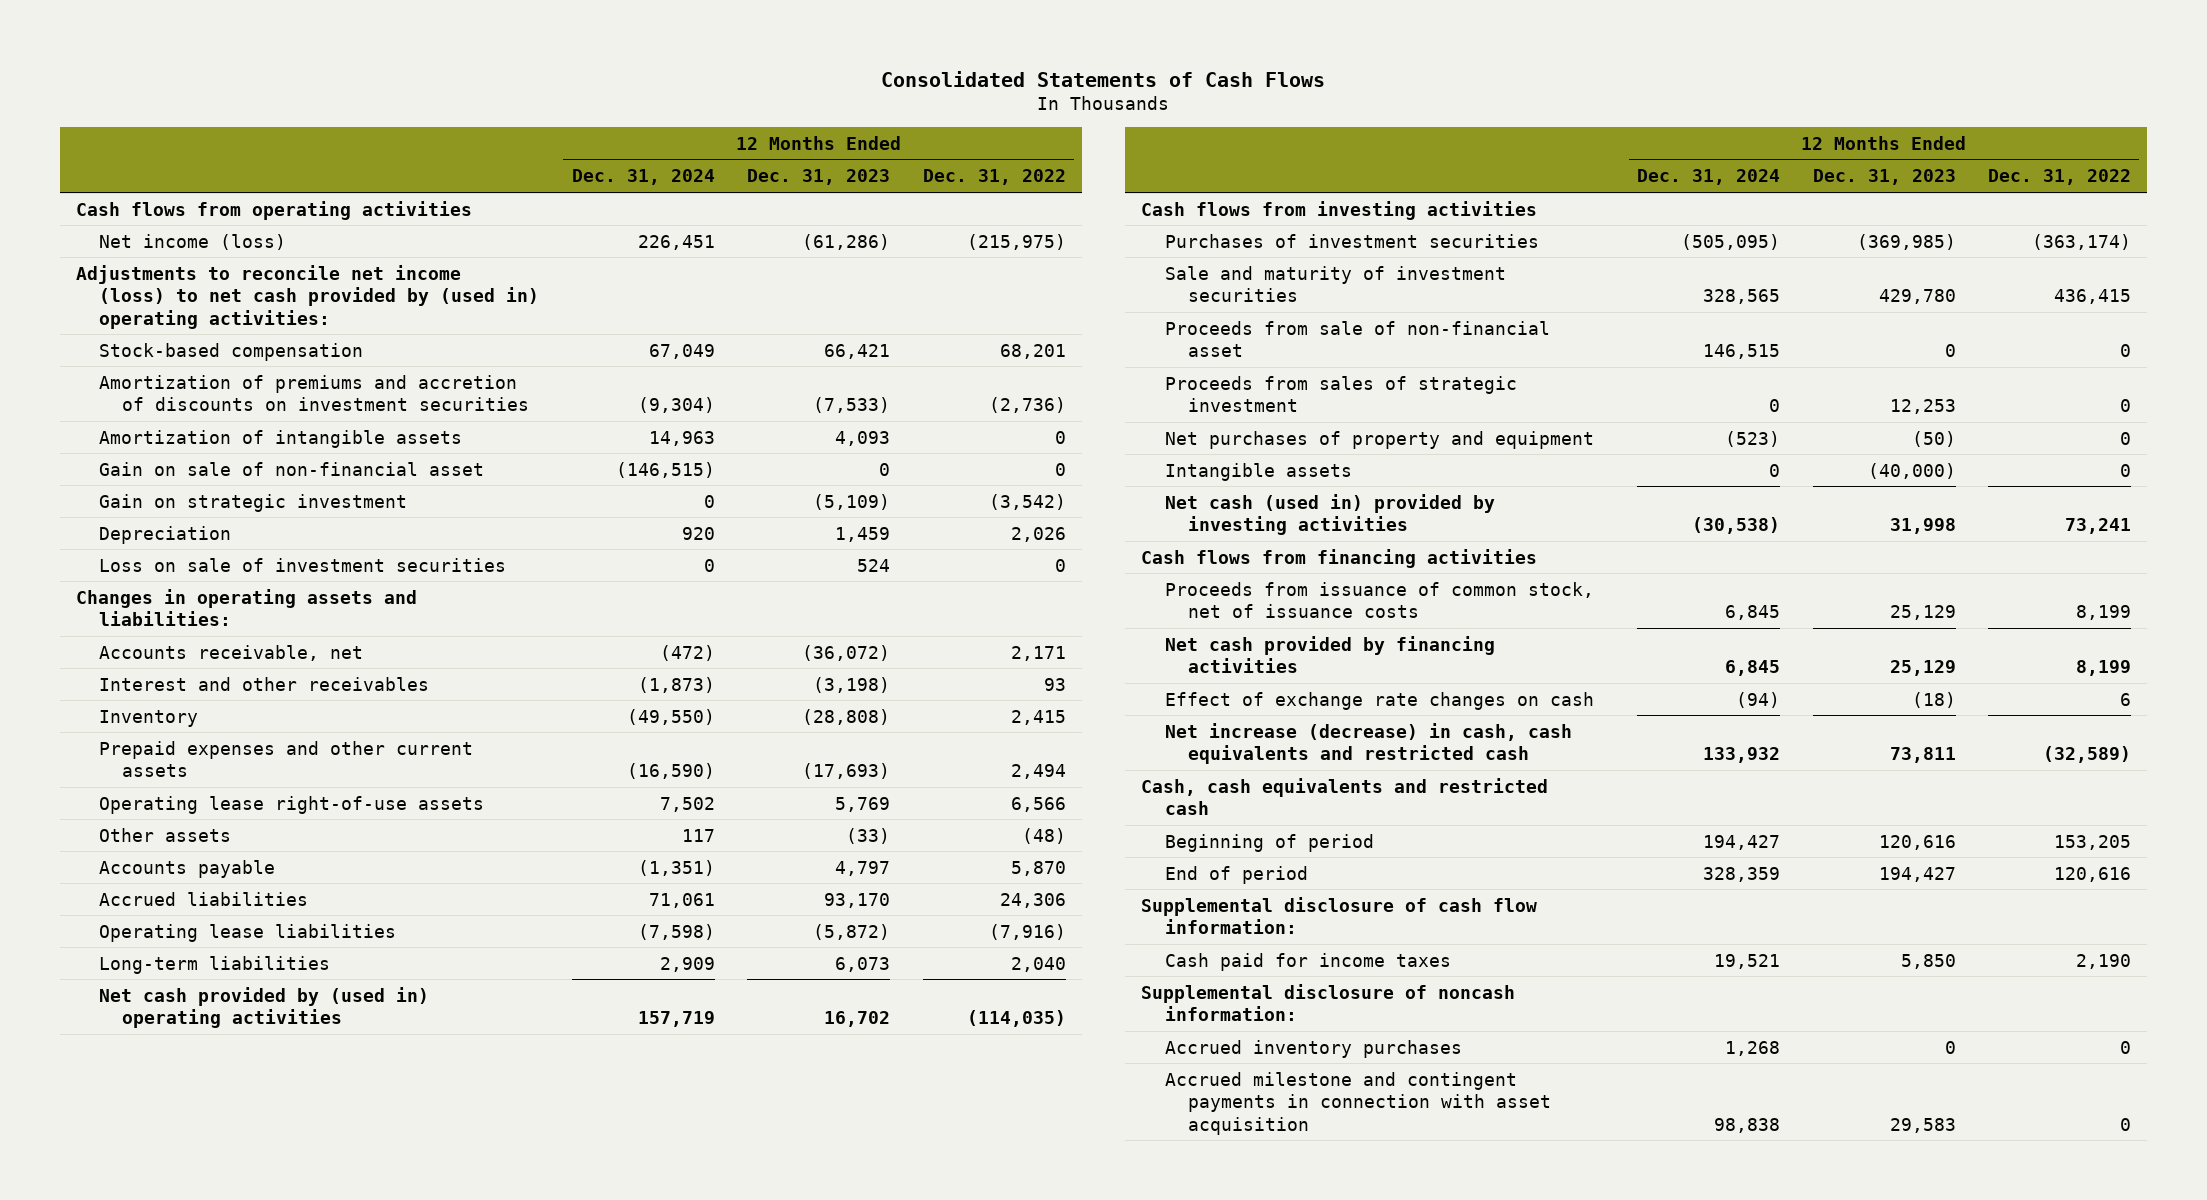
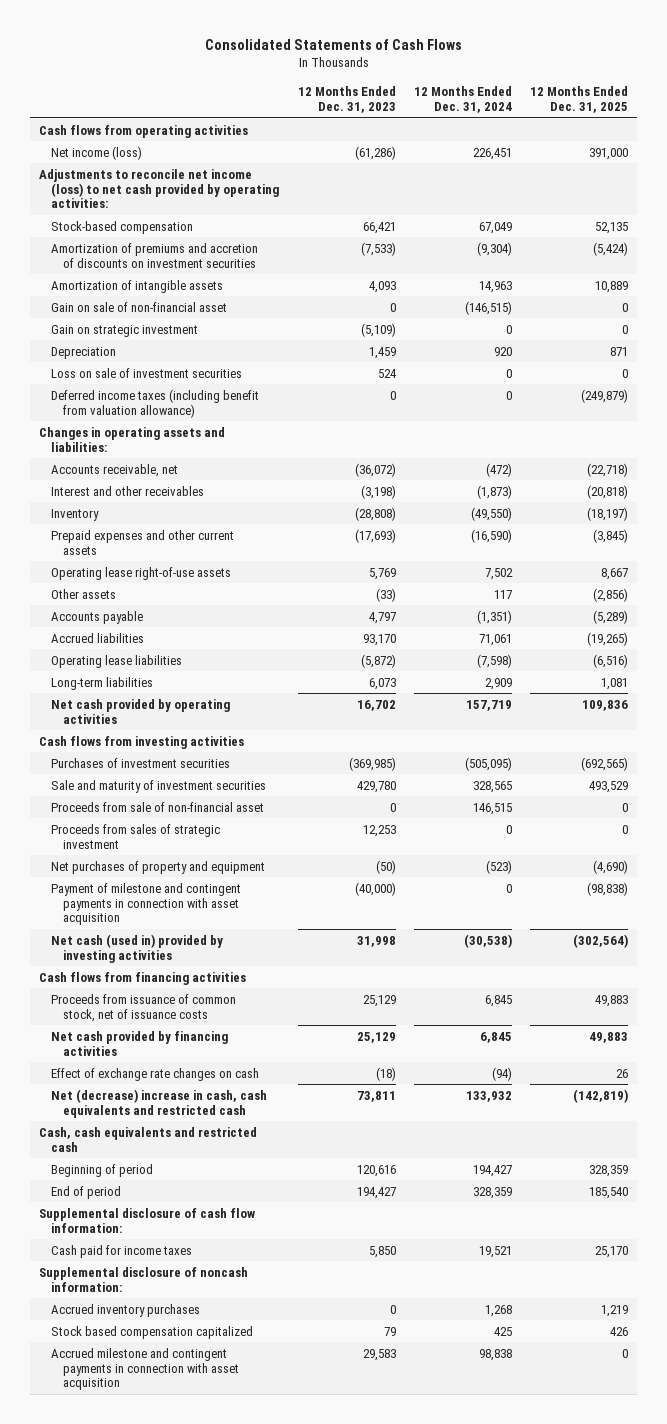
- | 12 Months Ended Dec. 31, 2024 | 12 Months Ended Dec. 31, 2023 | 12 Months Ended Dec. 31, 2022
+ | 12 Months Ended Dec. 31, 2023 | 12 Months Ended Dec. 31, 2024 | 12 Months Ended Dec. 31, 2025
- Adjustments to reconcile net income (loss) to net cash provided by (used in) operating activities:
+ Adjustments to reconcile net income (loss) to net cash provided by operating activities:
+ Deferred income taxes (including benefit from valuation allowance) | 0 | 0 | (249,879)
- Net cash provided by (used in) operating activities | 157,719 | 16,702 | (114,035)
+ Net cash provided by operating activities | 16,702 | 157,719 | 109,836
- Intangible assets | 0 | (40,000) | 0
+ Payment of milestone and contingent payments in connection with asset acquisition | (40,000) | 0 | (98,838)
- Net increase (decrease) in cash, cash equivalents and restricted cash | 133,932 | 73,811 | (32,589)
+ Net (decrease) increase in cash, cash equivalents and restricted cash | 73,811 | 133,932 | (142,819)
+ Stock based compensation capitalized | 79 | 425 | 426

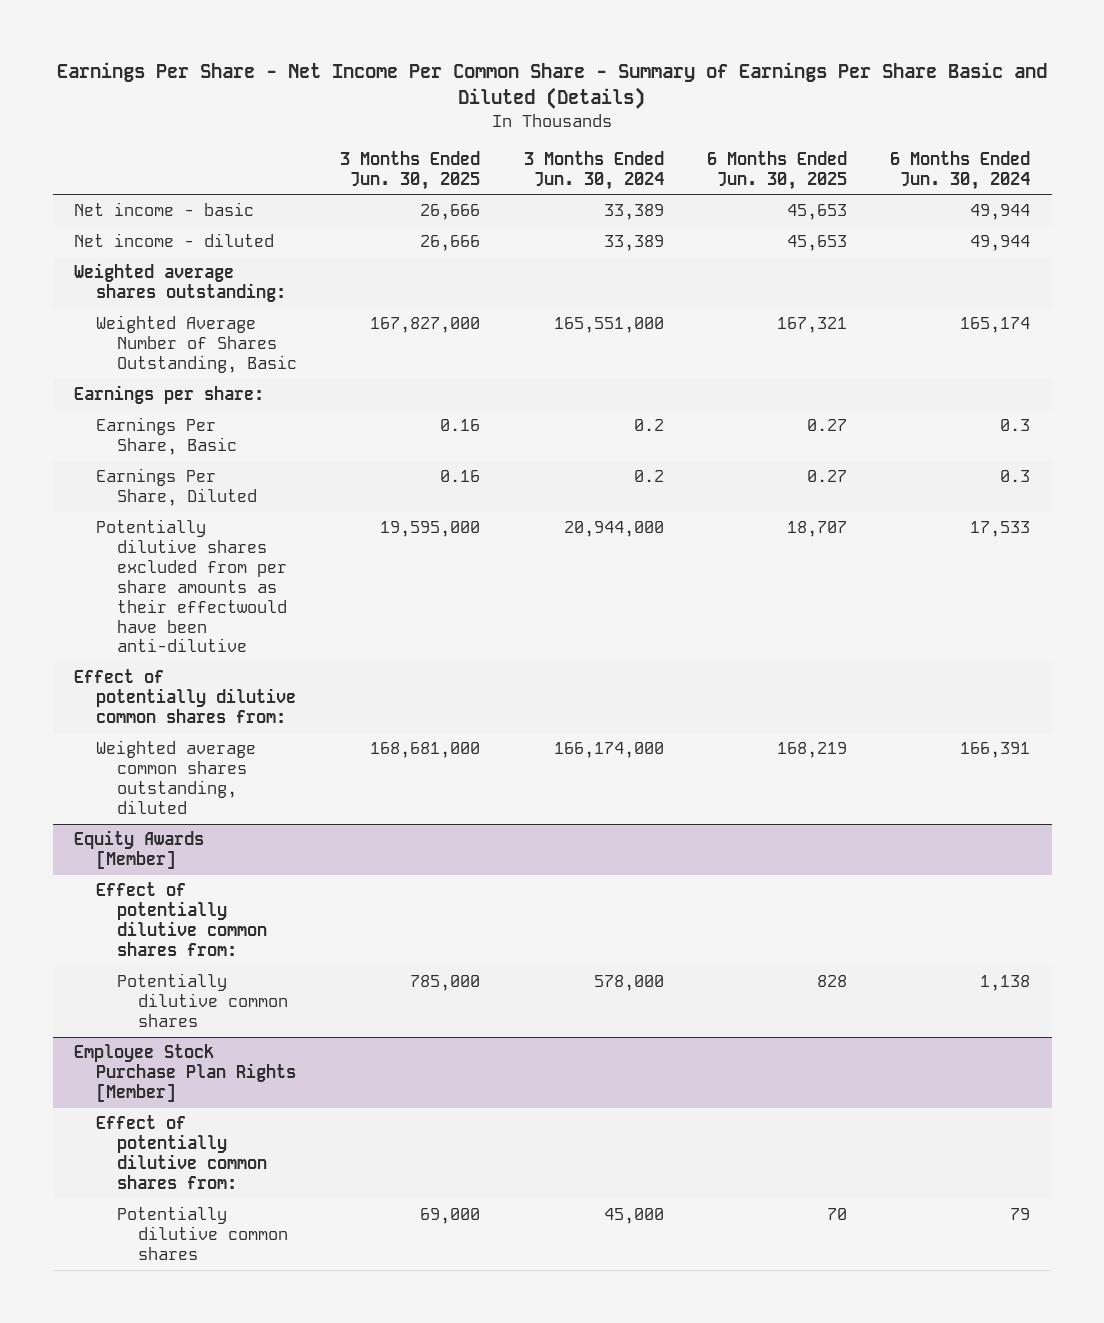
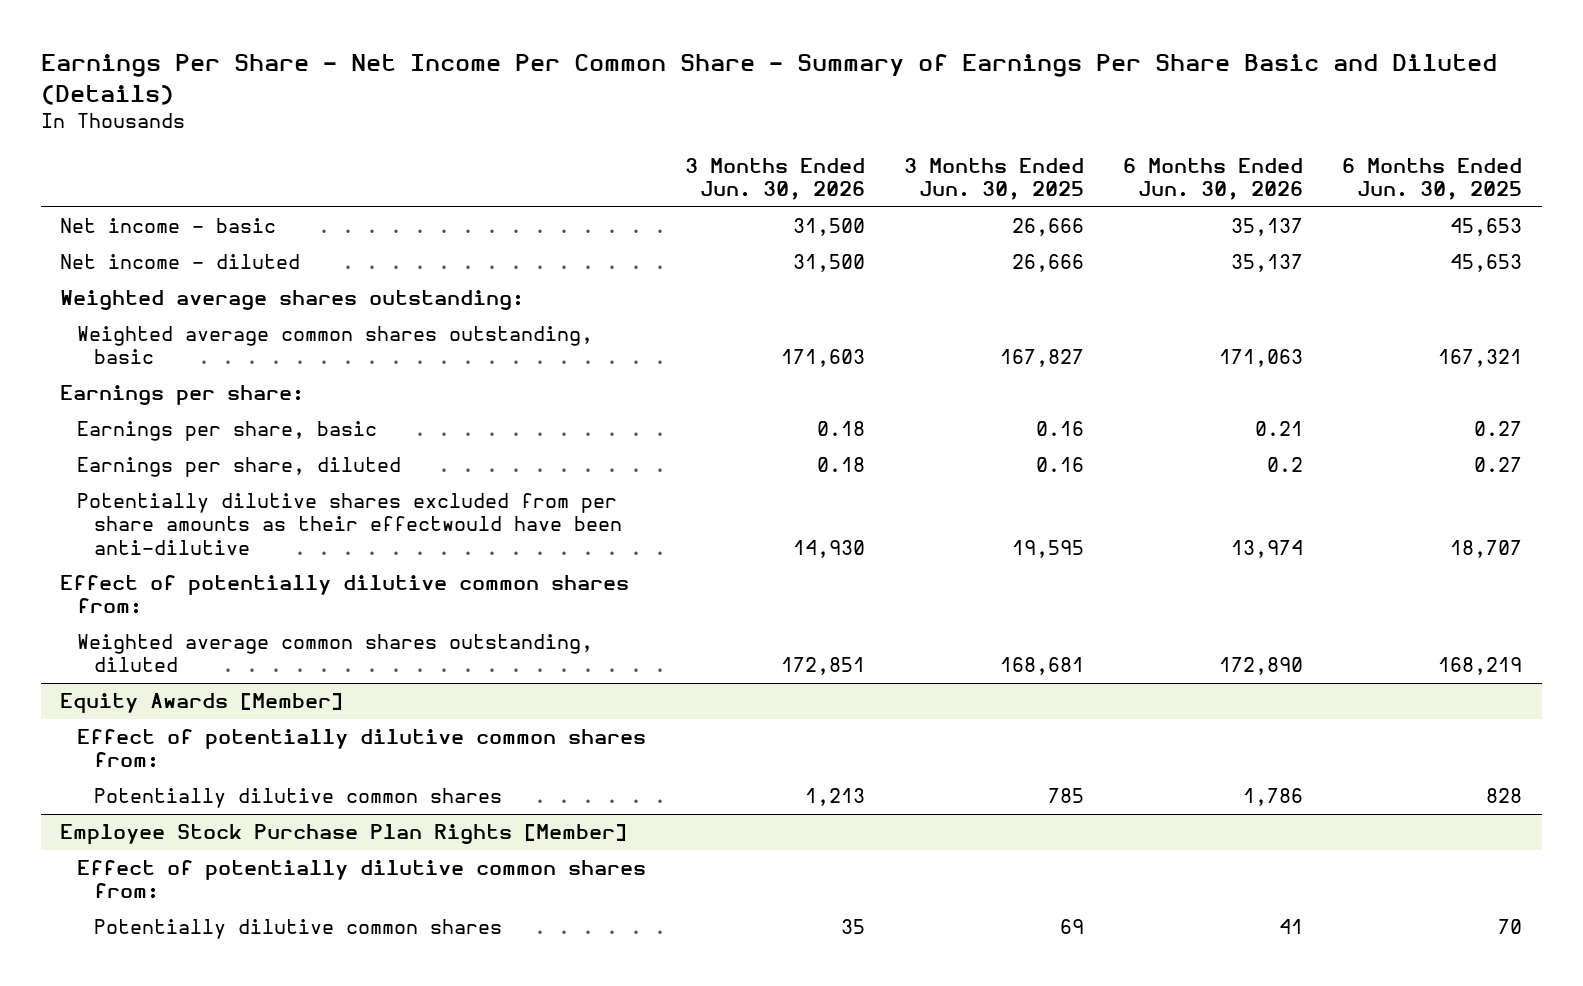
- | 3 Months Ended Jun. 30, 2025 | 3 Months Ended Jun. 30, 2024 | 6 Months Ended Jun. 30, 2025 | 6 Months Ended Jun. 30, 2024
+ | 3 Months Ended Jun. 30, 2026 | 3 Months Ended Jun. 30, 2025 | 6 Months Ended Jun. 30, 2026 | 6 Months Ended Jun. 30, 2025
- Weighted Average Number of Shares Outstanding, Basic | 167,827,000 | 165,551,000 | 167,321 | 165,174
+ Weighted average common shares outstanding, basic | 171,603 | 167,827 | 171,063 | 167,321
- Earnings Per Share, Basic | 0.16 | 0.2 | 0.27 | 0.3
- Earnings Per Share, Diluted | 0.16 | 0.2 | 0.27 | 0.3
- Potentially dilutive shares excluded from per share amounts as their effectwould have been anti-dilutive | 19,595,000 | 20,944,000 | 18,707 | 17,533
+ Earnings per share, basic | 0.18 | 0.16 | 0.21 | 0.27
+ Earnings per share, diluted | 0.18 | 0.16 | 0.2 | 0.27
+ Potentially dilutive shares excluded from per share amounts as their effectwould have been anti-dilutive | 14,930 | 19,595 | 13,974 | 18,707
- Weighted average common shares outstanding, diluted | 168,681,000 | 166,174,000 | 168,219 | 166,391
+ Weighted average common shares outstanding, diluted | 172,851 | 168,681 | 172,890 | 168,219
@ Equity Awards [Member]
- Potentially dilutive common shares | 785,000 | 578,000 | 828 | 1,138
+ Potentially dilutive common shares | 1,213 | 785 | 1,786 | 828
@ Employee Stock Purchase Plan Rights [Member]
- Potentially dilutive common shares | 69,000 | 45,000 | 70 | 79
+ Potentially dilutive common shares | 35 | 69 | 41 | 70

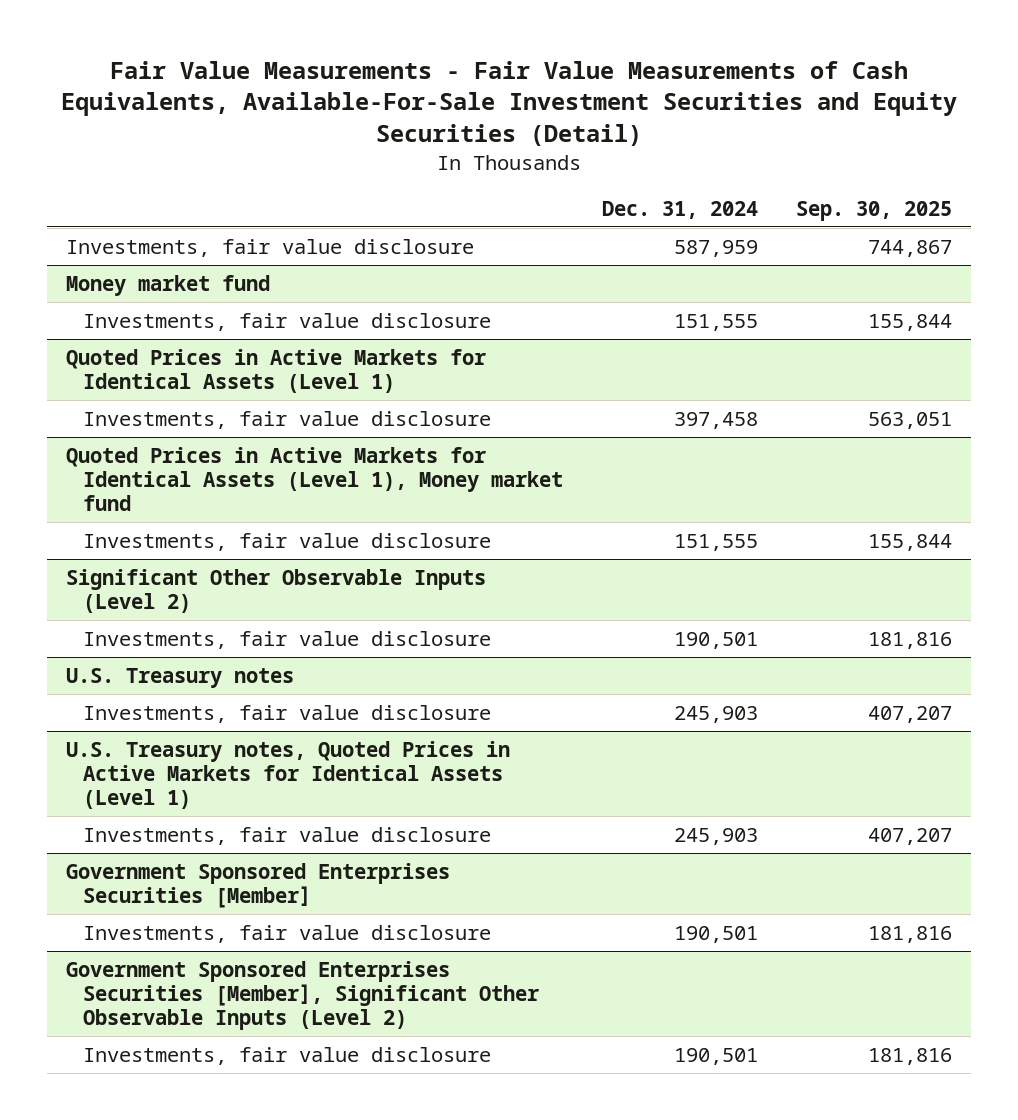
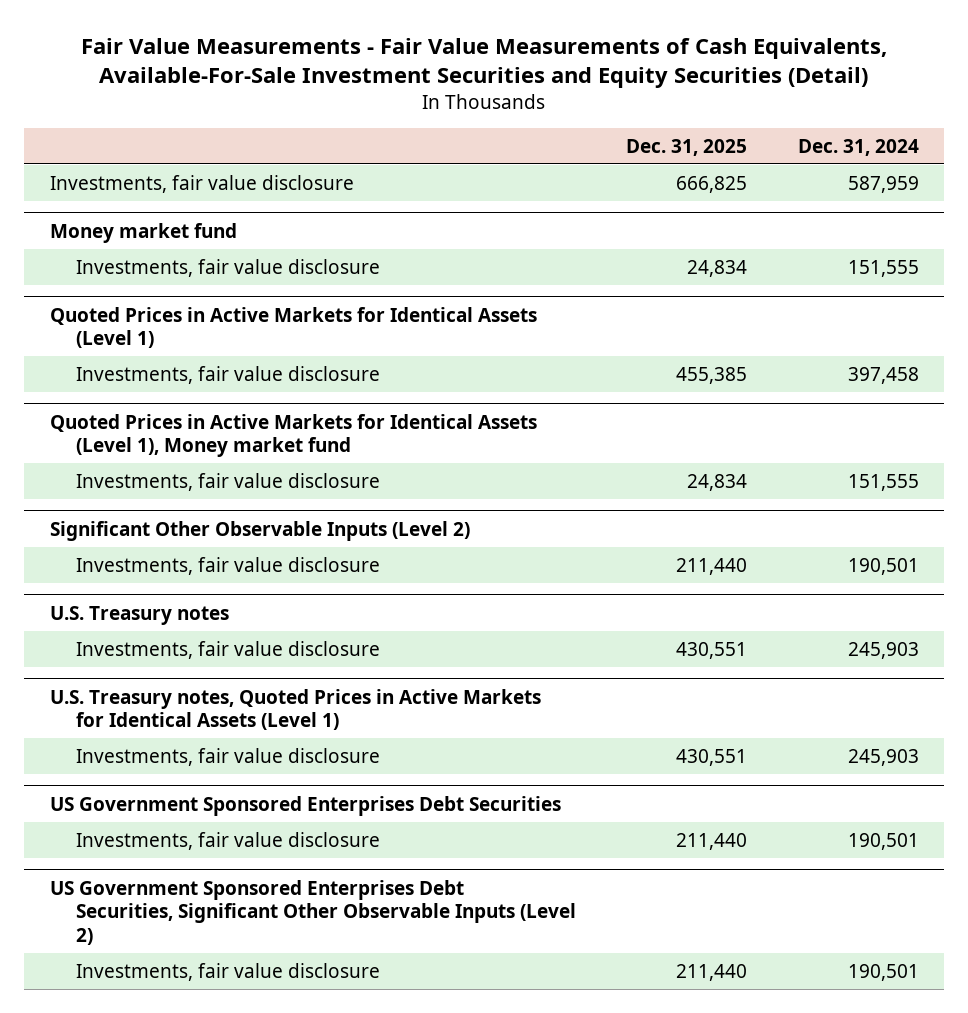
- | Dec. 31, 2024 | Sep. 30, 2025
+ | Dec. 31, 2025 | Dec. 31, 2024
- Government Sponsored Enterprises Securities [Member]
+ US Government Sponsored Enterprises Debt Securities
- Government Sponsored Enterprises Securities [Member], Significant Other Observable Inputs (Level 2)
+ US Government Sponsored Enterprises Debt Securities, Significant Other Observable Inputs (Level 2)

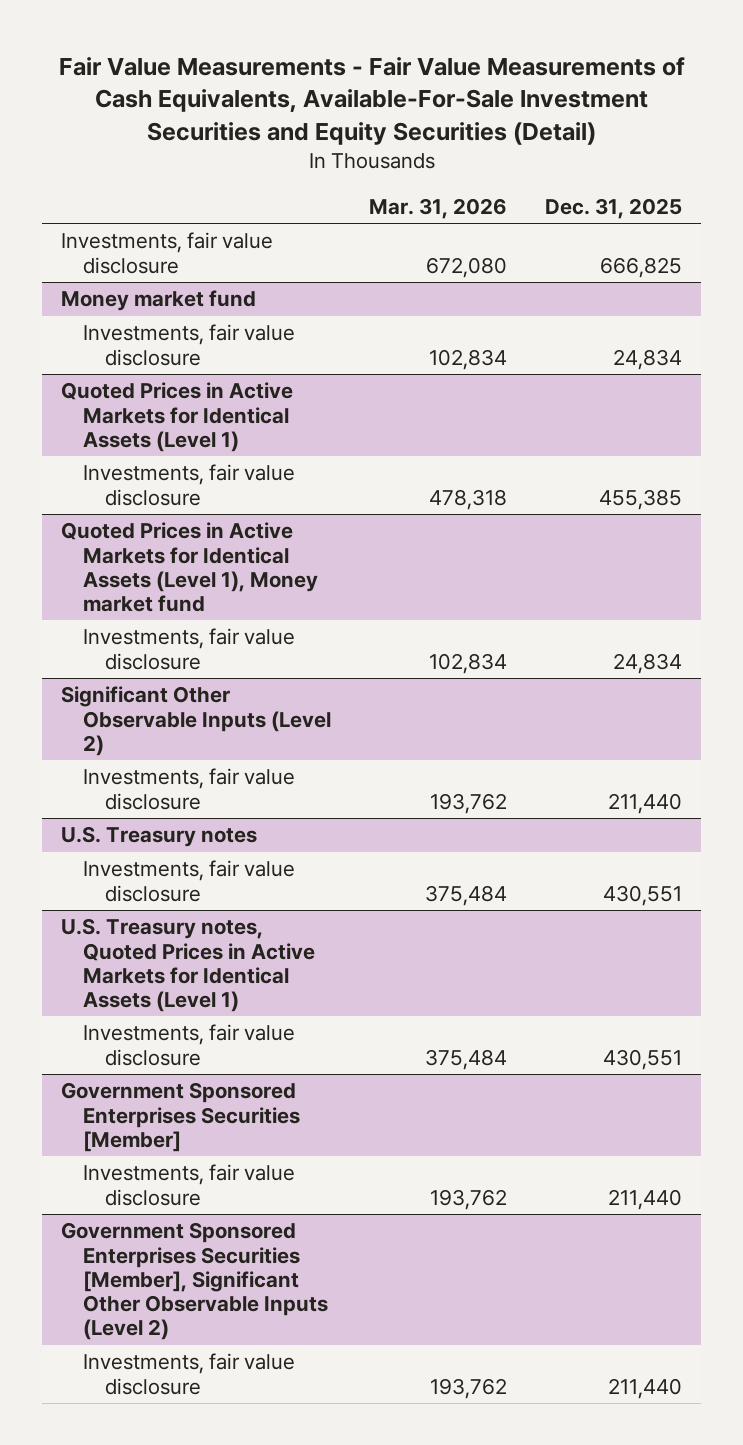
- | Dec. 31, 2025 | Dec. 31, 2024
+ | Mar. 31, 2026 | Dec. 31, 2025
- US Government Sponsored Enterprises Debt Securities
+ Government Sponsored Enterprises Securities [Member]
- US Government Sponsored Enterprises Debt Securities, Significant Other Observable Inputs (Level 2)
+ Government Sponsored Enterprises Securities [Member], Significant Other Observable Inputs (Level 2)

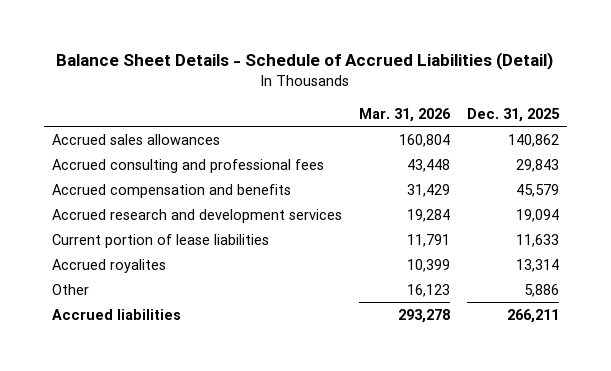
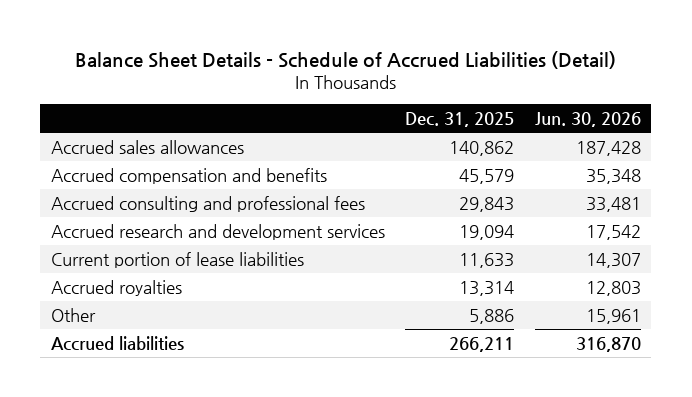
- | Mar. 31, 2026 | Dec. 31, 2025
+ | Dec. 31, 2025 | Jun. 30, 2026
moved down: Accrued consulting and professional fees | 29,843 | 33,481
- Accrued royalites | 10,399 | 13,314
+ Accrued royalties | 13,314 | 12,803

